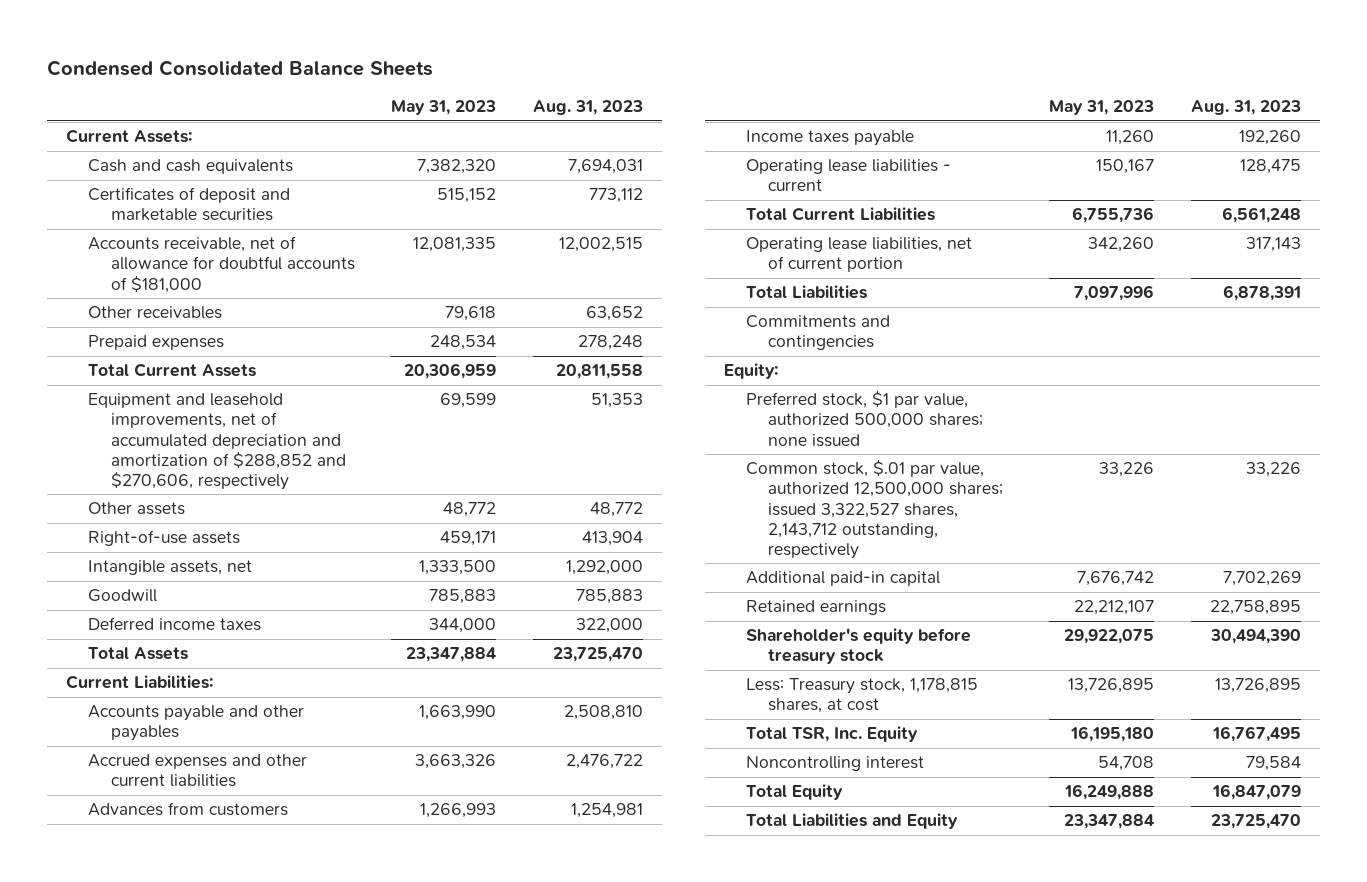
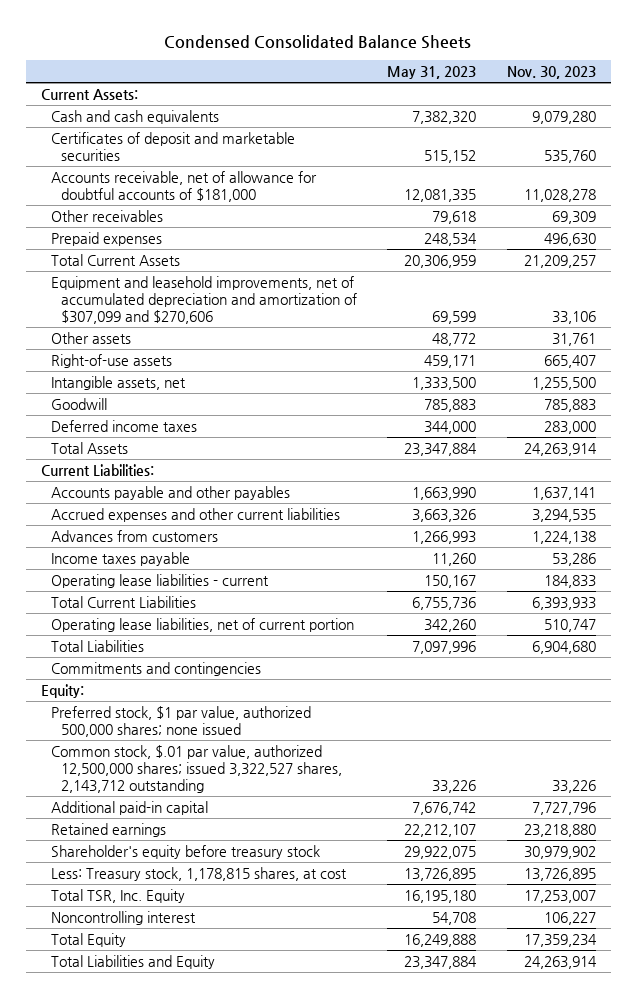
- | May 31, 2023 | Aug. 31, 2023
+ | May 31, 2023 | Nov. 30, 2023
- Equipment and leasehold improvements, net of accumulated depreciation and amortization of $288,852 and $270,606, respectively | 69,599 | 51,353
+ Equipment and leasehold improvements, net of accumulated depreciation and amortization of $307,099 and $270,606 | 69,599 | 33,106
- Common stock, $.01 par value, authorized 12,500,000 shares; issued 3,322,527 shares, 2,143,712 outstanding, respectively | 33,226 | 33,226
+ Common stock, $.01 par value, authorized 12,500,000 shares; issued 3,322,527 shares, 2,143,712 outstanding | 33,226 | 33,226

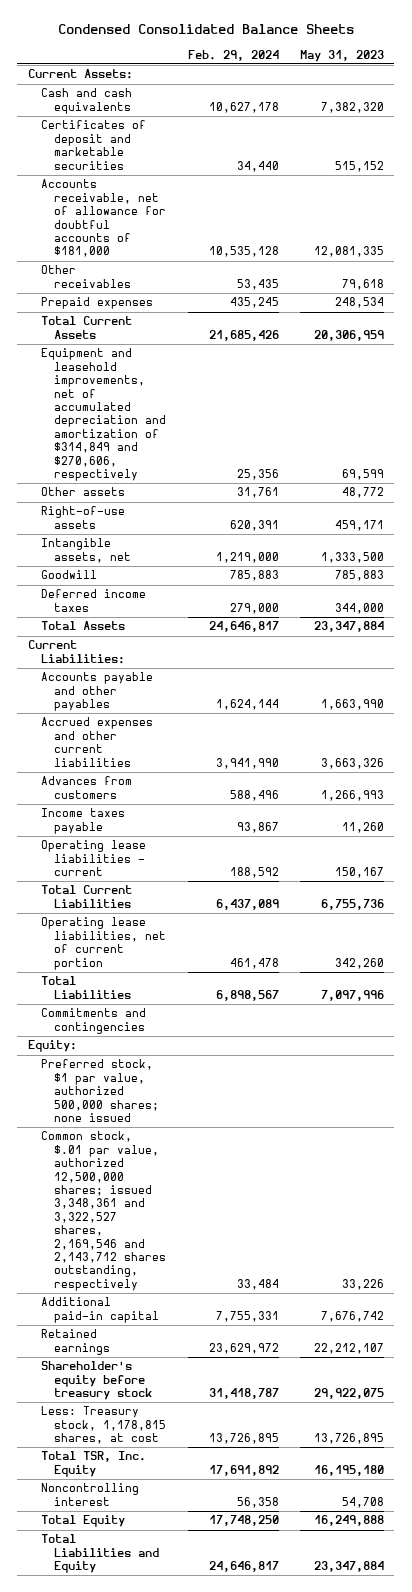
- | May 31, 2023 | Nov. 30, 2023
+ | Feb. 29, 2024 | May 31, 2023
- Equipment and leasehold improvements, net of accumulated depreciation and amortization of $307,099 and $270,606 | 69,599 | 33,106
+ Equipment and leasehold improvements, net of accumulated depreciation and amortization of $314,849 and $270,606, respectively | 25,356 | 69,599
- Common stock, $.01 par value, authorized 12,500,000 shares; issued 3,322,527 shares, 2,143,712 outstanding | 33,226 | 33,226
+ Common stock, $.01 par value, authorized 12,500,000 shares; issued 3,348,361 and 3,322,527 shares, 2,169,546 and 2,143,712 shares outstanding, respectively | 33,484 | 33,226

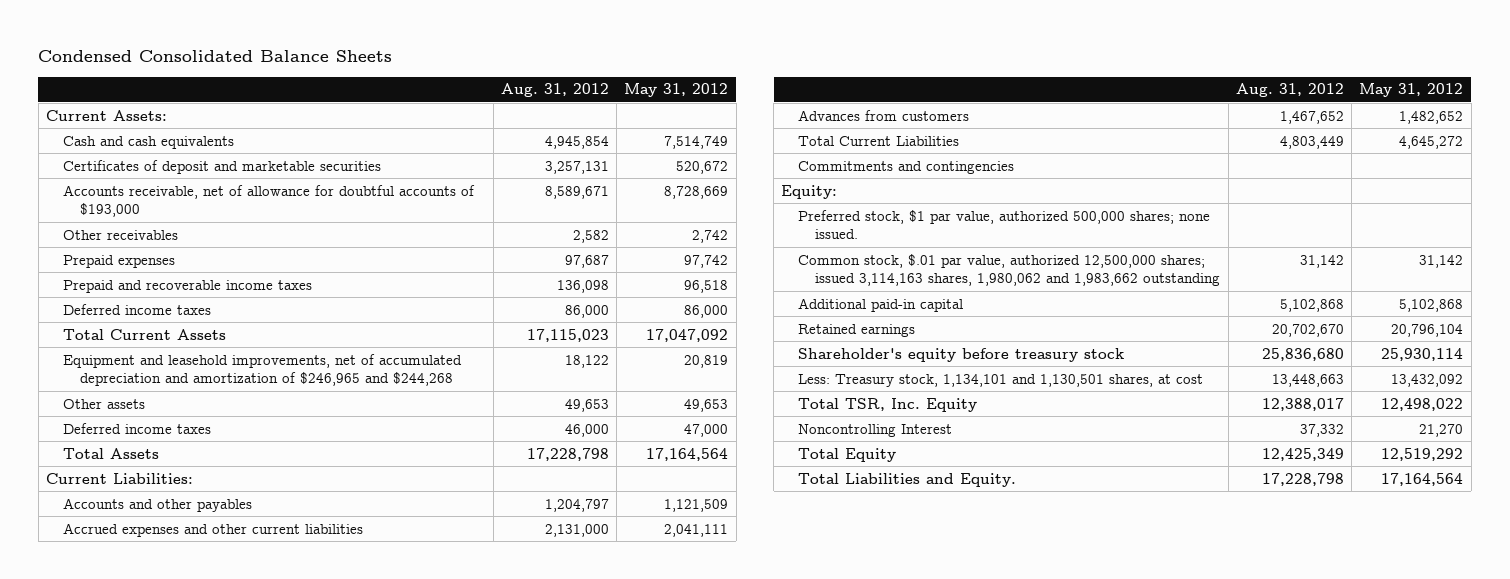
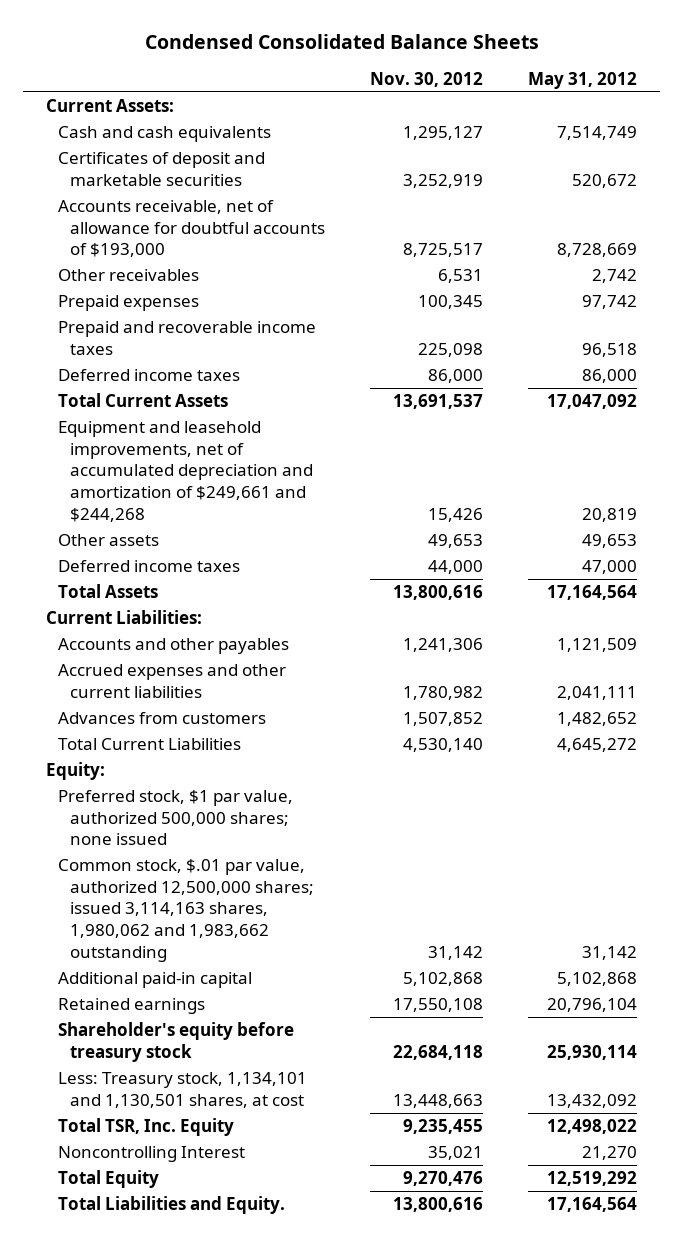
- | Aug. 31, 2012 | May 31, 2012
+ | Nov. 30, 2012 | May 31, 2012
- Equipment and leasehold improvements, net of accumulated depreciation and amortization of $246,965 and $244,268 | 18,122 | 20,819
+ Equipment and leasehold improvements, net of accumulated depreciation and amortization of $249,661 and $244,268 | 15,426 | 20,819
- Commitments and contingencies
- Preferred stock, $1 par value, authorized 500,000 shares; none issued.
+ Preferred stock, $1 par value, authorized 500,000 shares; none issued

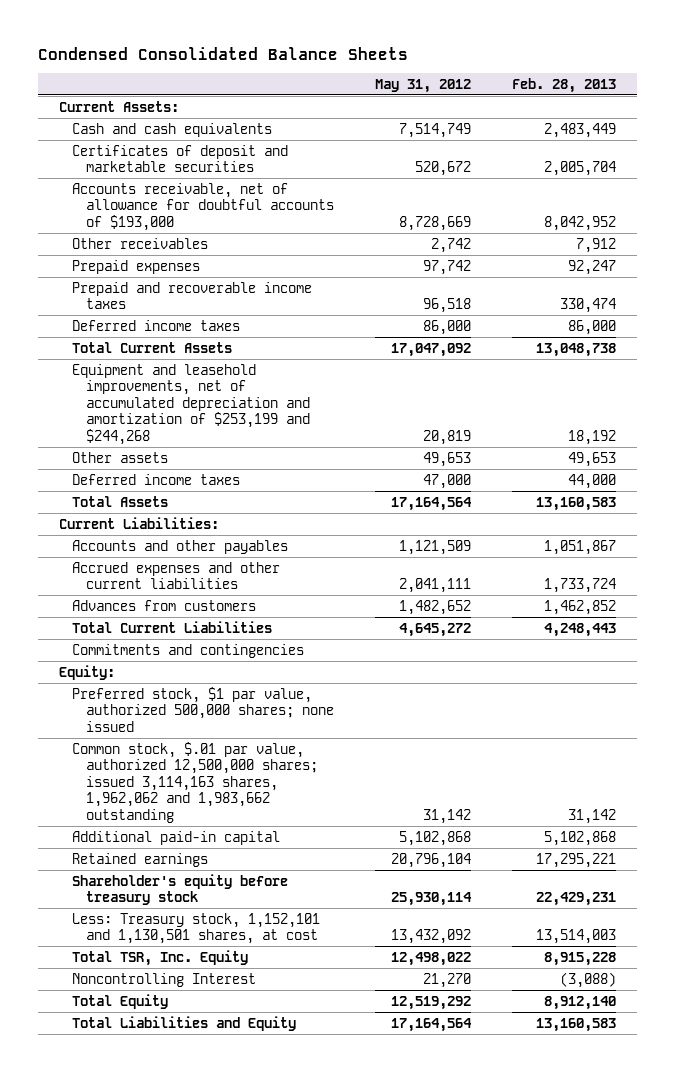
- | Nov. 30, 2012 | May 31, 2012
+ | May 31, 2012 | Feb. 28, 2013
- Equipment and leasehold improvements, net of accumulated depreciation and amortization of $249,661 and $244,268 | 15,426 | 20,819
+ Equipment and leasehold improvements, net of accumulated depreciation and amortization of $253,199 and $244,268 | 20,819 | 18,192
+ Commitments and contingencies
- Common stock, $.01 par value, authorized 12,500,000 shares; issued 3,114,163 shares, 1,980,062 and 1,983,662 outstanding | 31,142 | 31,142
+ Common stock, $.01 par value, authorized 12,500,000 shares; issued 3,114,163 shares, 1,962,062 and 1,983,662 outstanding | 31,142 | 31,142
- Less: Treasury stock, 1,134,101 and 1,130,501 shares, at cost | 13,448,663 | 13,432,092
+ Less: Treasury stock, 1,152,101 and 1,130,501 shares, at cost | 13,432,092 | 13,514,003
- Total Liabilities and Equity. | 13,800,616 | 17,164,564
+ Total Liabilities and Equity | 17,164,564 | 13,160,583

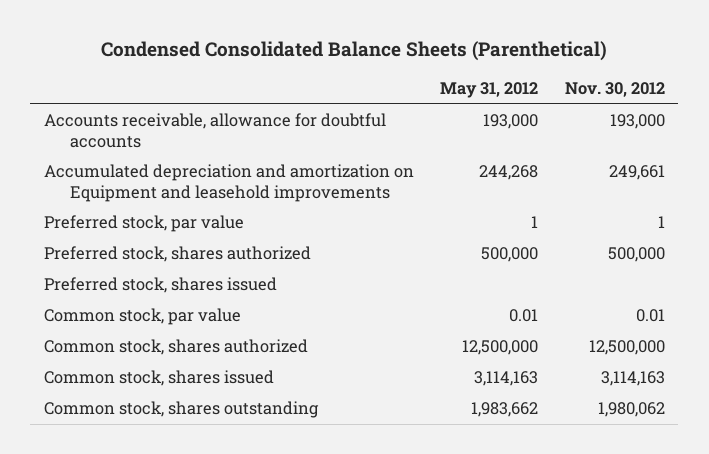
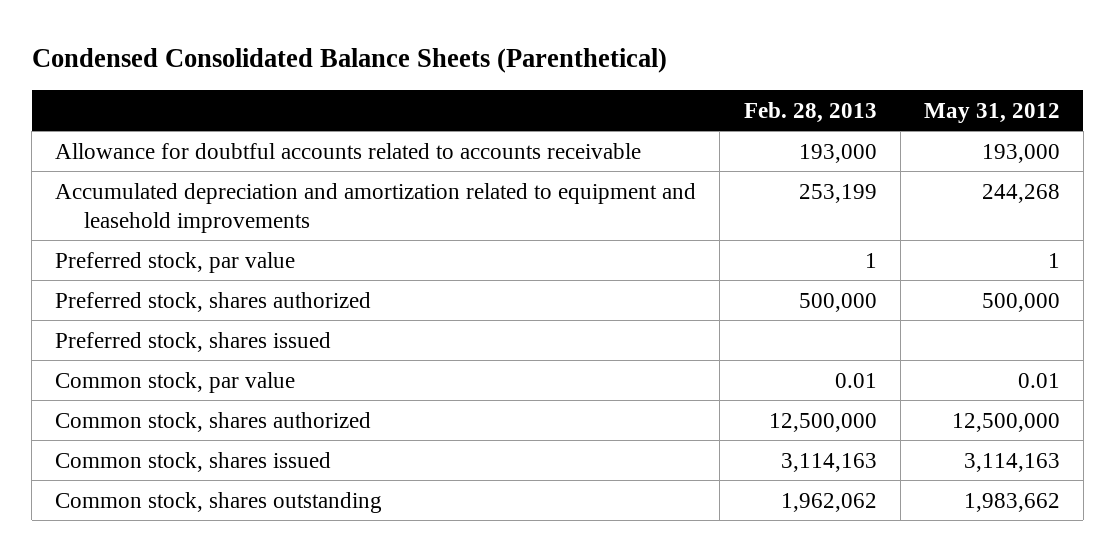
- | May 31, 2012 | Nov. 30, 2012
+ | Feb. 28, 2013 | May 31, 2012
- Accounts receivable, allowance for doubtful accounts | 193,000 | 193,000
- Accumulated depreciation and amortization on Equipment and leasehold improvements | 244,268 | 249,661
+ Allowance for doubtful accounts related to accounts receivable | 193,000 | 193,000
+ Accumulated depreciation and amortization related to equipment and leasehold improvements | 253,199 | 244,268

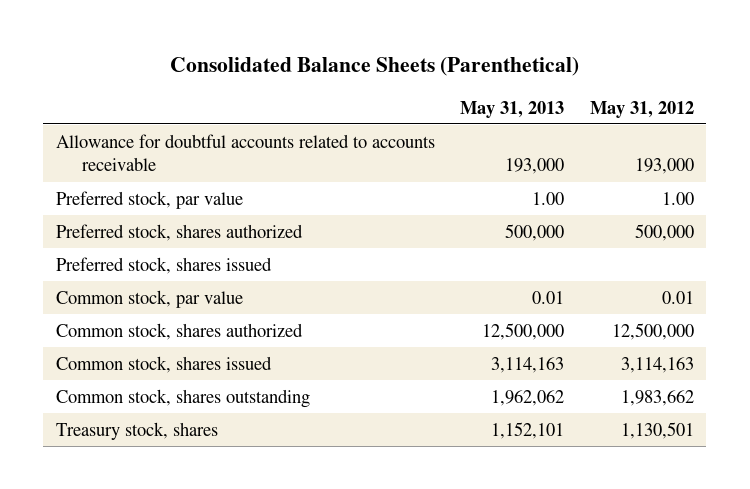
- Condensed Consolidated Balance Sheets (Parenthetical)
+ Consolidated Balance Sheets (Parenthetical)
- | Feb. 28, 2013 | May 31, 2012
+ | May 31, 2013 | May 31, 2012
- Accumulated depreciation and amortization related to equipment and leasehold improvements | 253,199 | 244,268
- Preferred stock, par value | 1 | 1
+ Preferred stock, par value | 1.00 | 1.00
+ Treasury stock, shares | 1,152,101 | 1,130,501

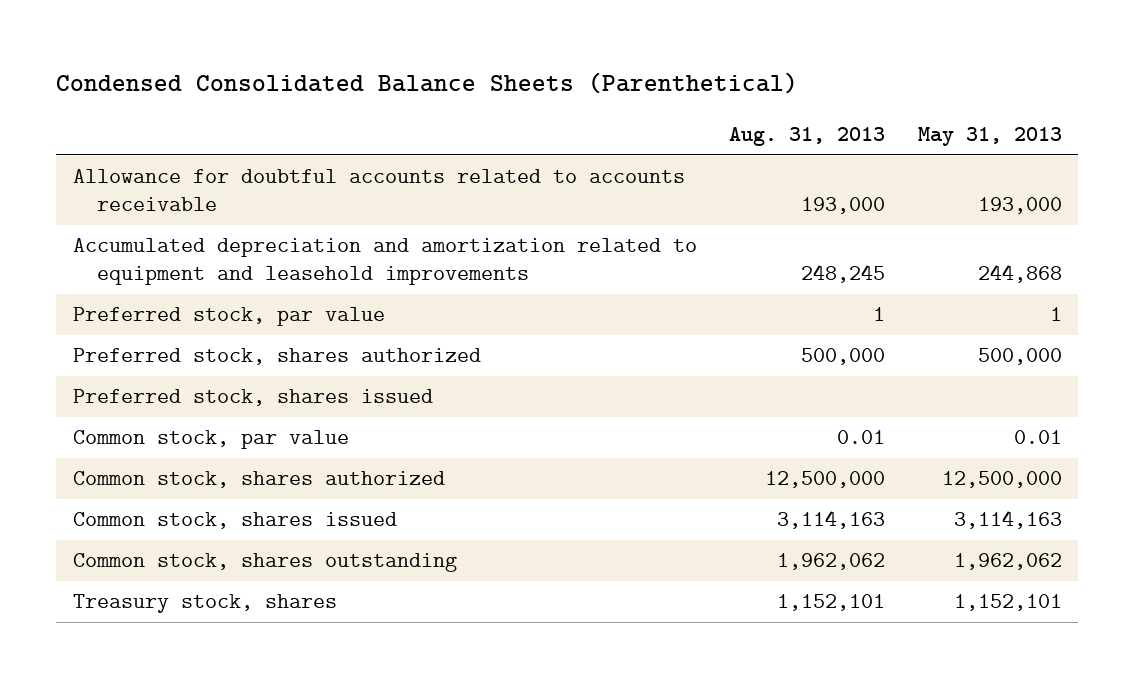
- Consolidated Balance Sheets (Parenthetical)
+ Condensed Consolidated Balance Sheets (Parenthetical)
- | May 31, 2013 | May 31, 2012
+ | Aug. 31, 2013 | May 31, 2013
- Preferred stock, par value | 1.00 | 1.00
+ Accumulated depreciation and amortization related to equipment and leasehold improvements | 248,245 | 244,868
+ Preferred stock, par value | 1 | 1

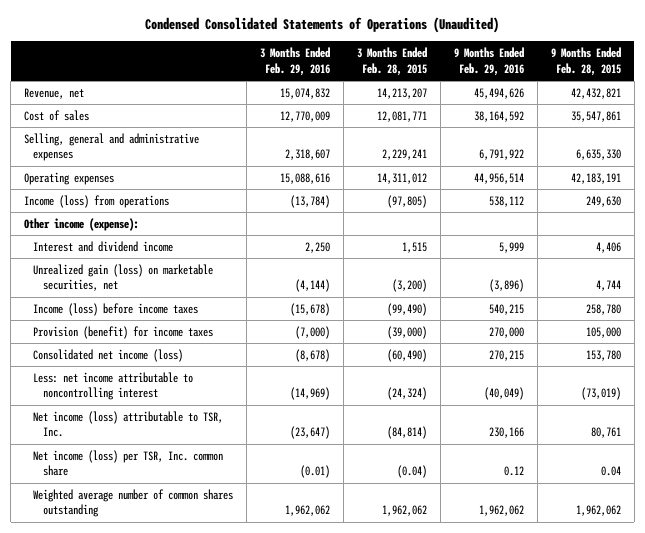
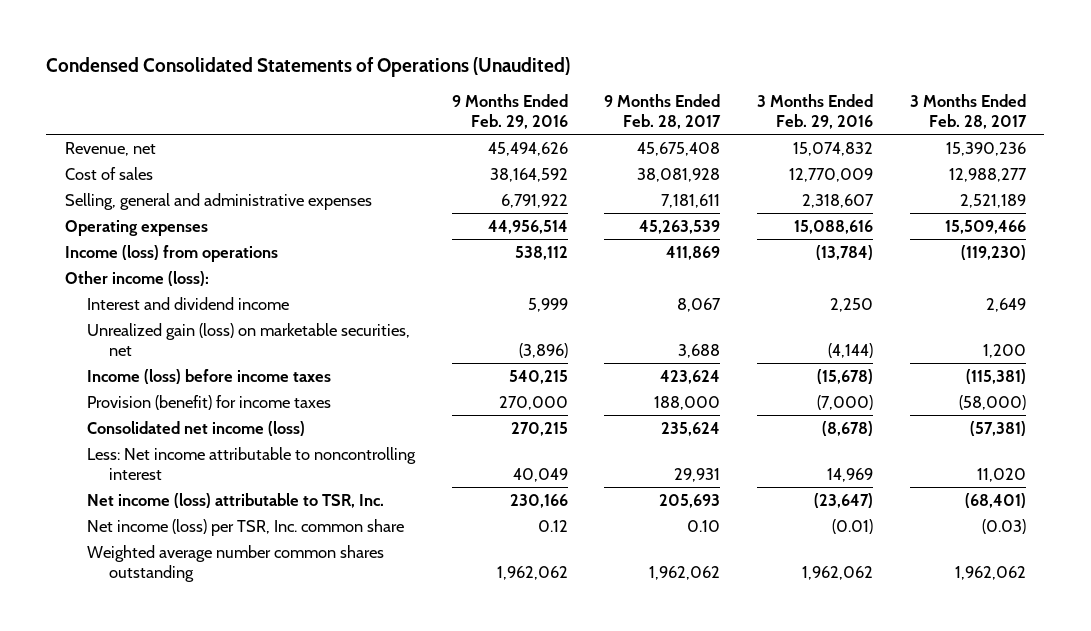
- | 3 Months Ended Feb. 29, 2016 | 3 Months Ended Feb. 28, 2015 | 9 Months Ended Feb. 29, 2016 | 9 Months Ended Feb. 28, 2015
+ | 9 Months Ended Feb. 29, 2016 | 9 Months Ended Feb. 28, 2017 | 3 Months Ended Feb. 29, 2016 | 3 Months Ended Feb. 28, 2017
- Other income (expense):
+ Other income (loss):
- Less: net income attributable to noncontrolling interest | (14,969) | (24,324) | (40,049) | (73,019)
+ Less: Net income attributable to noncontrolling interest | 40,049 | 29,931 | 14,969 | 11,020
- Weighted average number of common shares outstanding | 1,962,062 | 1,962,062 | 1,962,062 | 1,962,062
+ Weighted average number common shares outstanding | 1,962,062 | 1,962,062 | 1,962,062 | 1,962,062

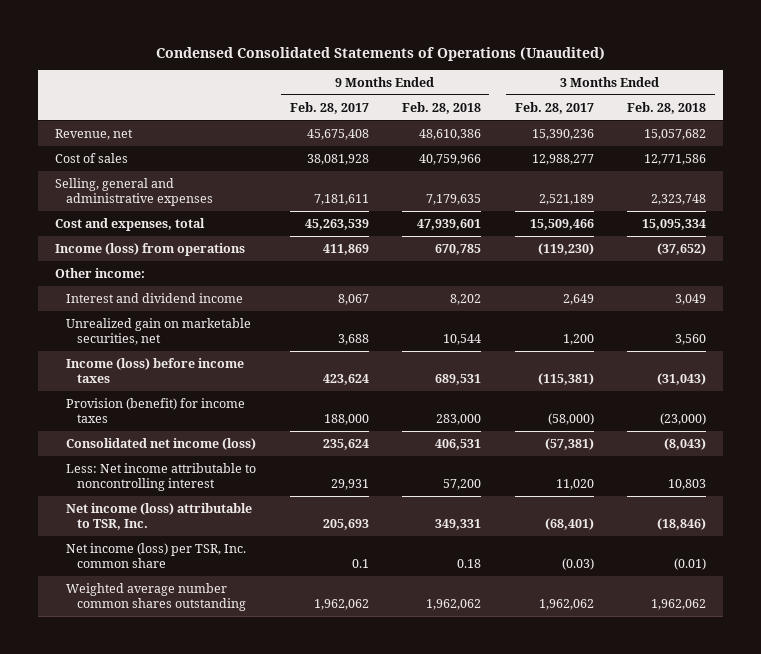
- | 9 Months Ended Feb. 29, 2016 | 9 Months Ended Feb. 28, 2017 | 3 Months Ended Feb. 29, 2016 | 3 Months Ended Feb. 28, 2017
+ | 9 Months Ended Feb. 28, 2017 | 9 Months Ended Feb. 28, 2018 | 3 Months Ended Feb. 28, 2017 | 3 Months Ended Feb. 28, 2018
- Operating expenses | 44,956,514 | 45,263,539 | 15,088,616 | 15,509,466
+ Cost and expenses, total | 45,263,539 | 47,939,601 | 15,509,466 | 15,095,334
- Other income (loss):
+ Other income:
- Unrealized gain (loss) on marketable securities, net | (3,896) | 3,688 | (4,144) | 1,200
+ Unrealized gain on marketable securities, net | 3,688 | 10,544 | 1,200 | 3,560
- Net income (loss) per TSR, Inc. common share | 0.12 | 0.10 | (0.01) | (0.03)
+ Net income (loss) per TSR, Inc. common share | 0.1 | 0.18 | (0.03) | (0.01)

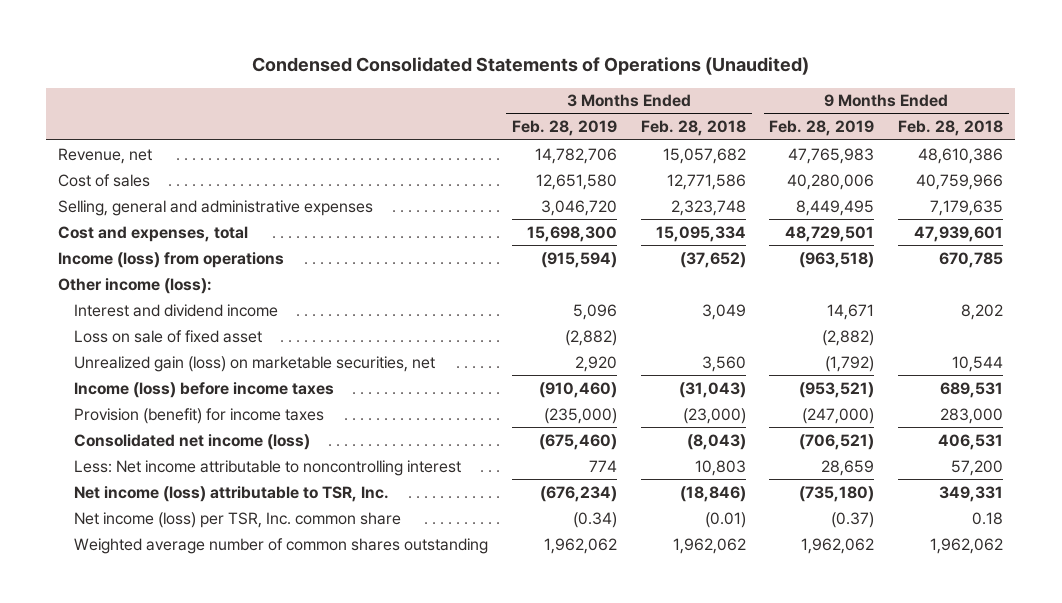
- | 9 Months Ended Feb. 28, 2017 | 9 Months Ended Feb. 28, 2018 | 3 Months Ended Feb. 28, 2017 | 3 Months Ended Feb. 28, 2018
+ | 3 Months Ended Feb. 28, 2019 | 3 Months Ended Feb. 28, 2018 | 9 Months Ended Feb. 28, 2019 | 9 Months Ended Feb. 28, 2018
- Other income:
+ Other income (loss):
- Unrealized gain on marketable securities, net | 3,688 | 10,544 | 1,200 | 3,560
+ Loss on sale of fixed asset | (2,882) | | (2,882) |
+ Unrealized gain (loss) on marketable securities, net | 2,920 | 3,560 | (1,792) | 10,544
- Weighted average number common shares outstanding | 1,962,062 | 1,962,062 | 1,962,062 | 1,962,062
+ Weighted average number of common shares outstanding | 1,962,062 | 1,962,062 | 1,962,062 | 1,962,062

